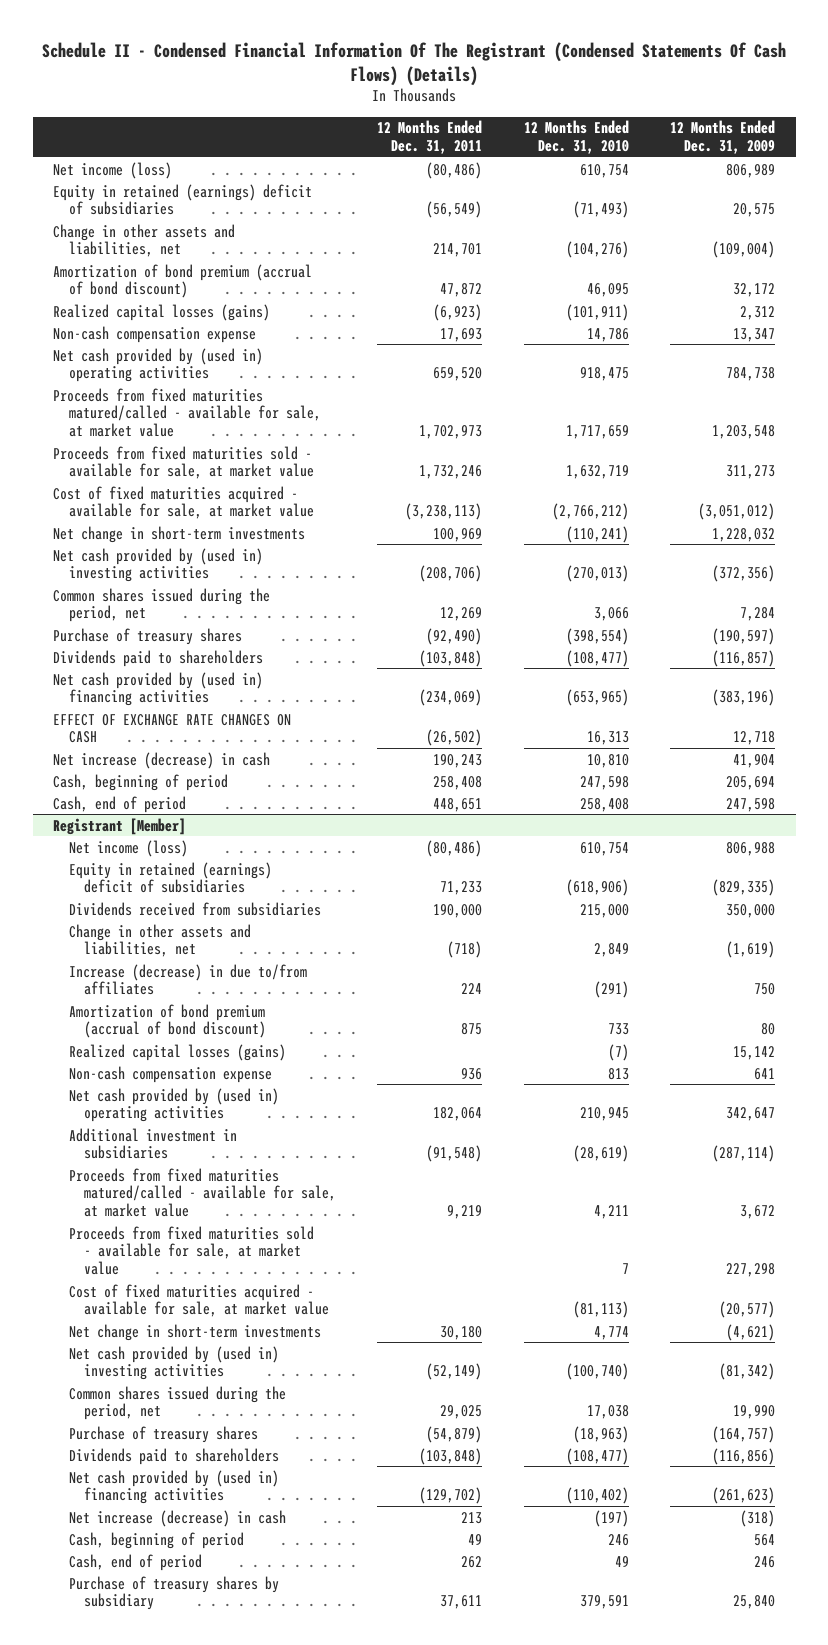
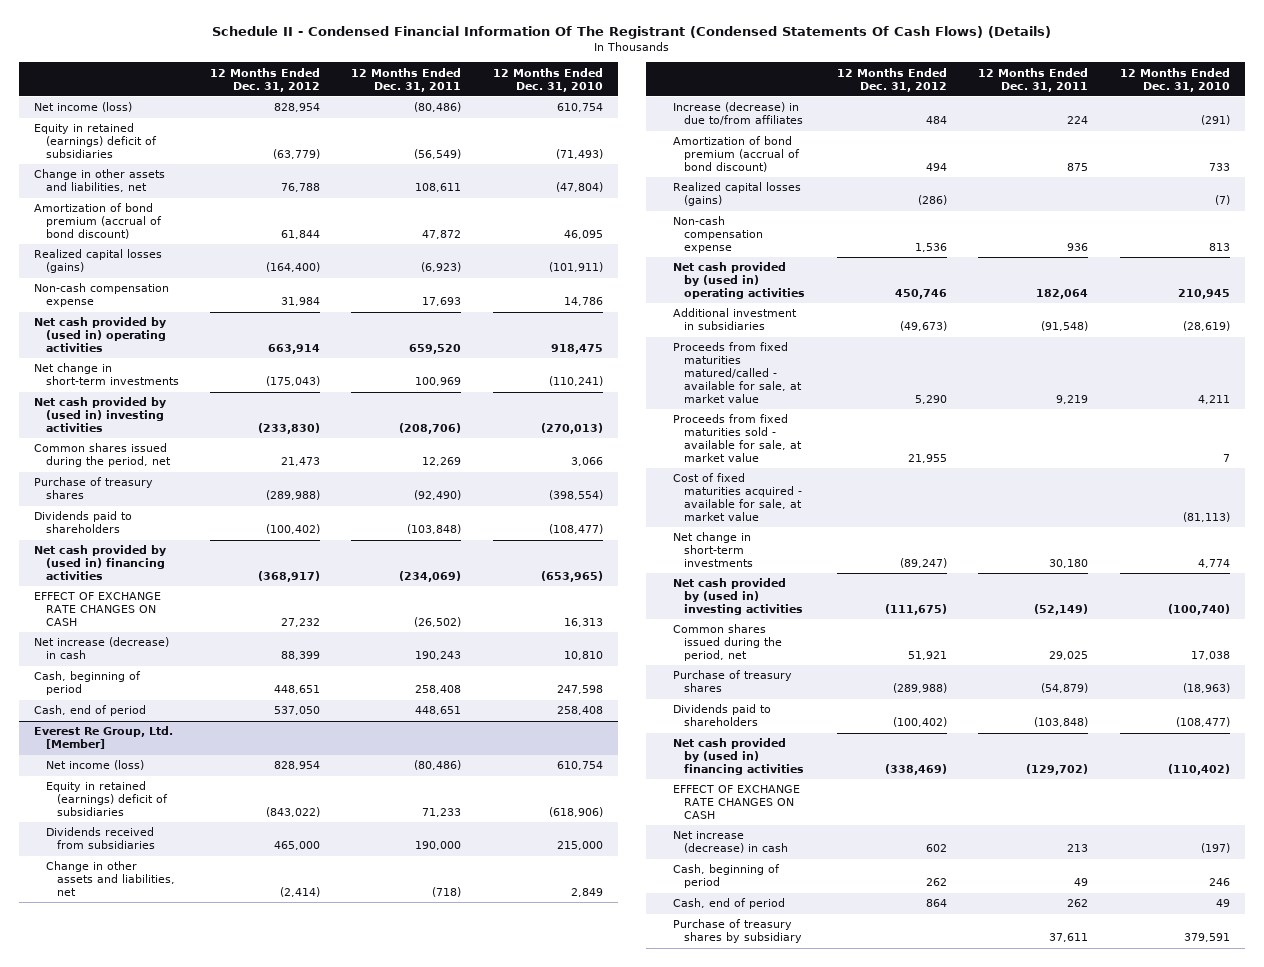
- | 12 Months Ended Dec. 31, 2011 | 12 Months Ended Dec. 31, 2010 | 12 Months Ended Dec. 31, 2009
+ | 12 Months Ended Dec. 31, 2012 | 12 Months Ended Dec. 31, 2011 | 12 Months Ended Dec. 31, 2010
- Change in other assets and liabilities, net | 214,701 | (104,276) | (109,004)
+ Change in other assets and liabilities, net | 76,788 | 108,611 | (47,804)
- Proceeds from fixed maturities matured/called - available for sale, at market value | 1,702,973 | 1,717,659 | 1,203,548
- Proceeds from fixed maturities sold - available for sale, at market value | 1,732,246 | 1,632,719 | 311,273
- Cost of fixed maturities acquired - available for sale, at market value | (3,238,113) | (2,766,212) | (3,051,012)
- Registrant [Member]
+ Everest Re Group, Ltd. [Member]
+ EFFECT OF EXCHANGE RATE CHANGES ON CASH

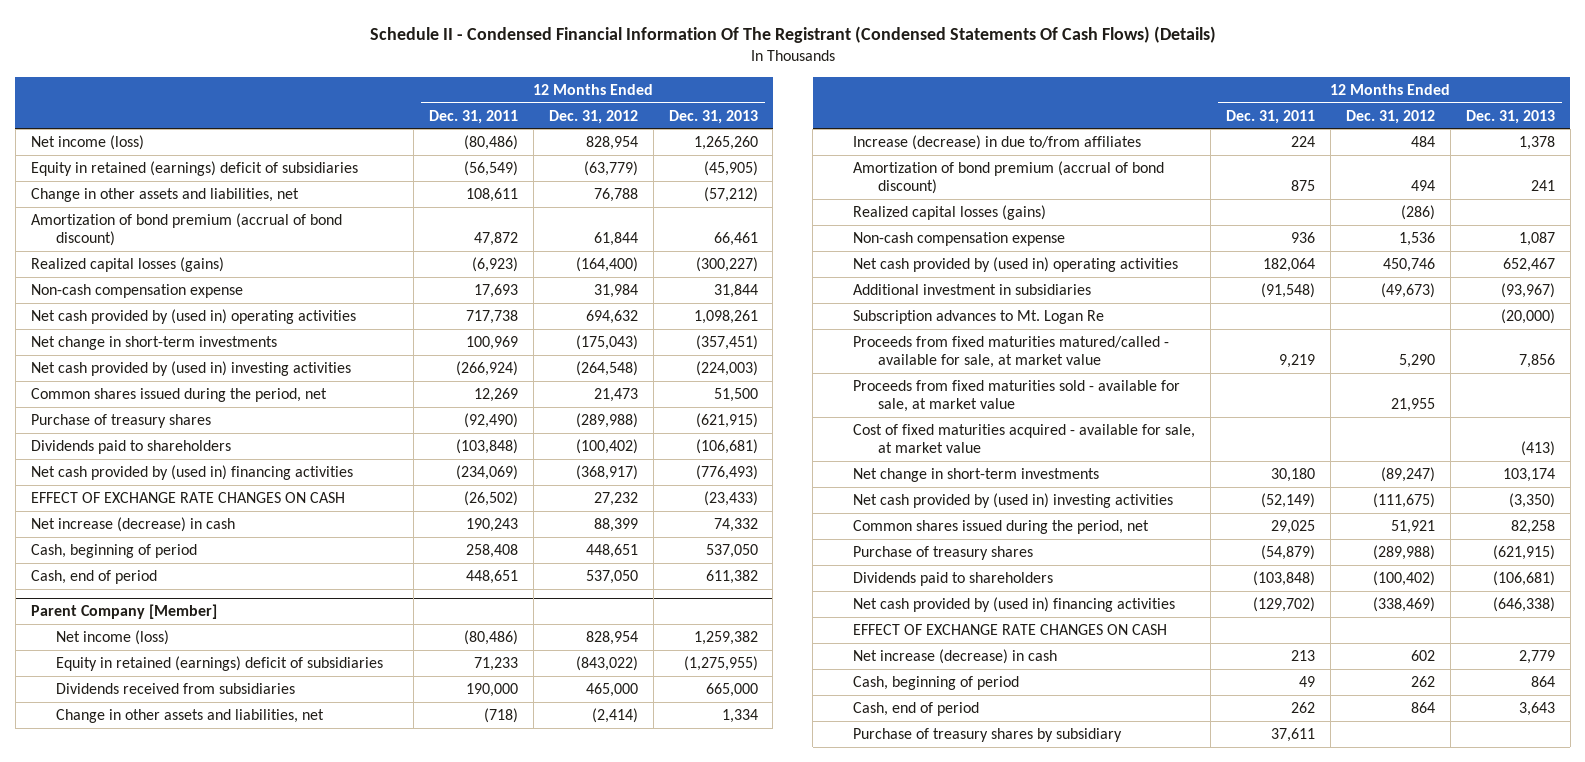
- | 12 Months Ended Dec. 31, 2012 | 12 Months Ended Dec. 31, 2011 | 12 Months Ended Dec. 31, 2010
+ | 12 Months Ended Dec. 31, 2011 | 12 Months Ended Dec. 31, 2012 | 12 Months Ended Dec. 31, 2013
- Net cash provided by (used in) operating activities | 663,914 | 659,520 | 918,475
+ Net cash provided by (used in) operating activities | 717,738 | 694,632 | 1,098,261
- Net cash provided by (used in) investing activities | (233,830) | (208,706) | (270,013)
+ Net cash provided by (used in) investing activities | (266,924) | (264,548) | (224,003)
- Everest Re Group, Ltd. [Member]
+ Parent Company [Member]
+ Subscription advances to Mt. Logan Re | | | (20,000)

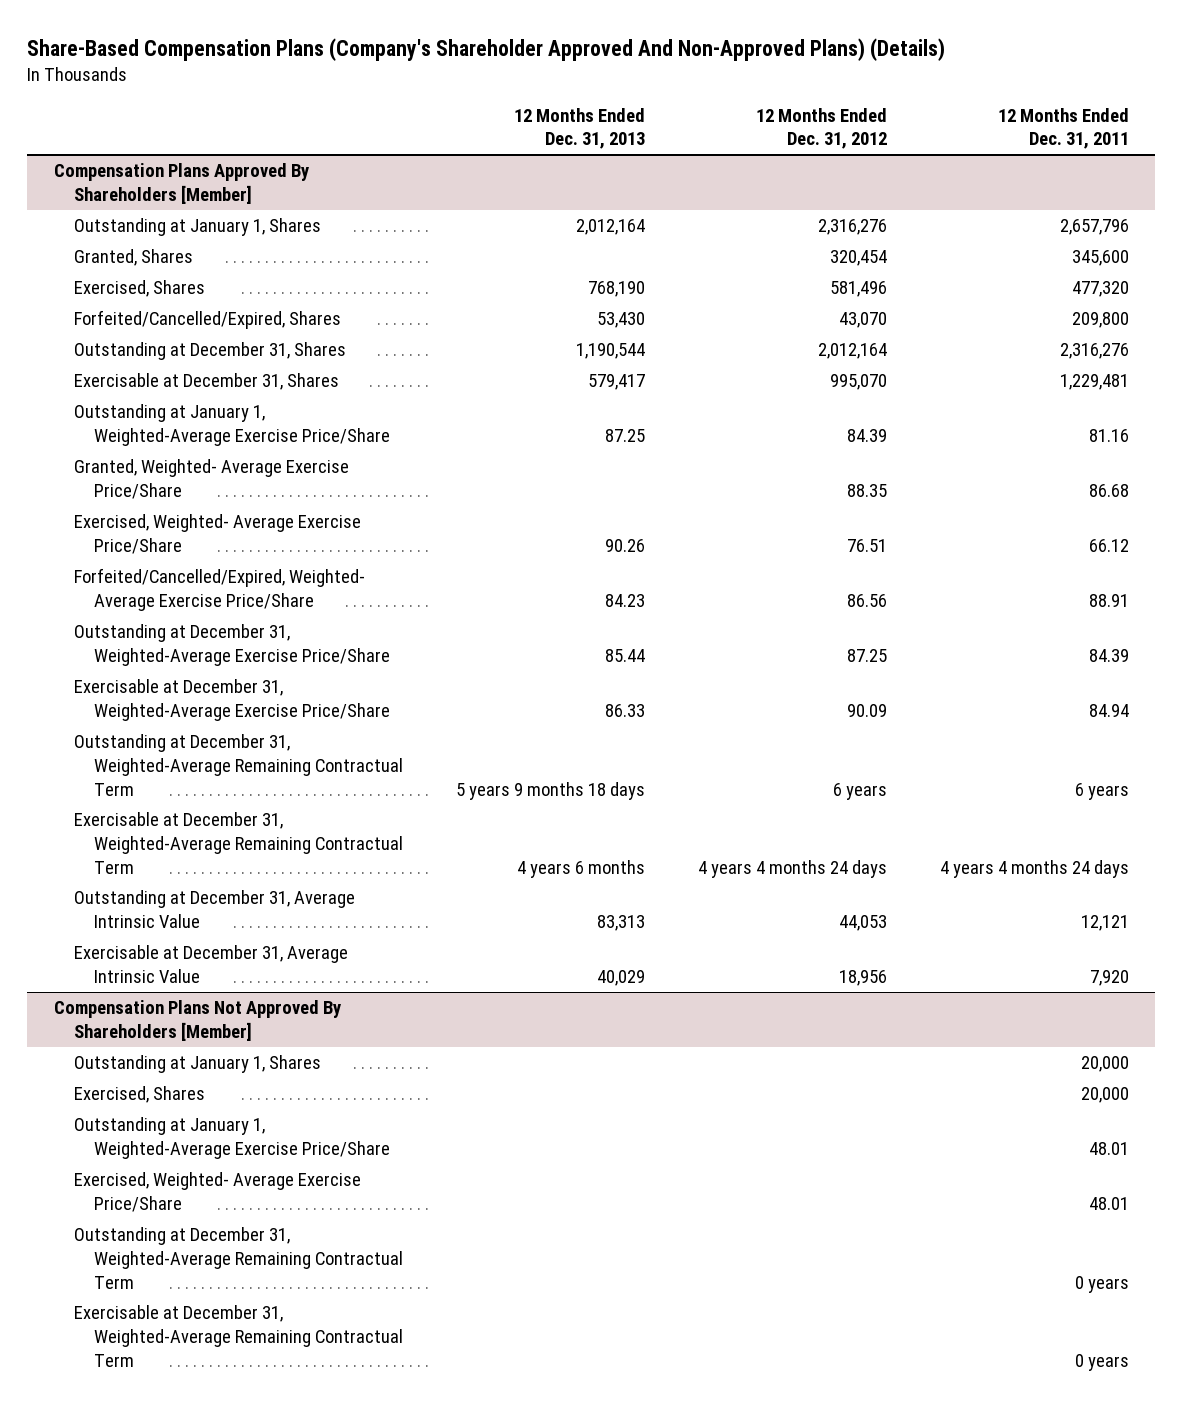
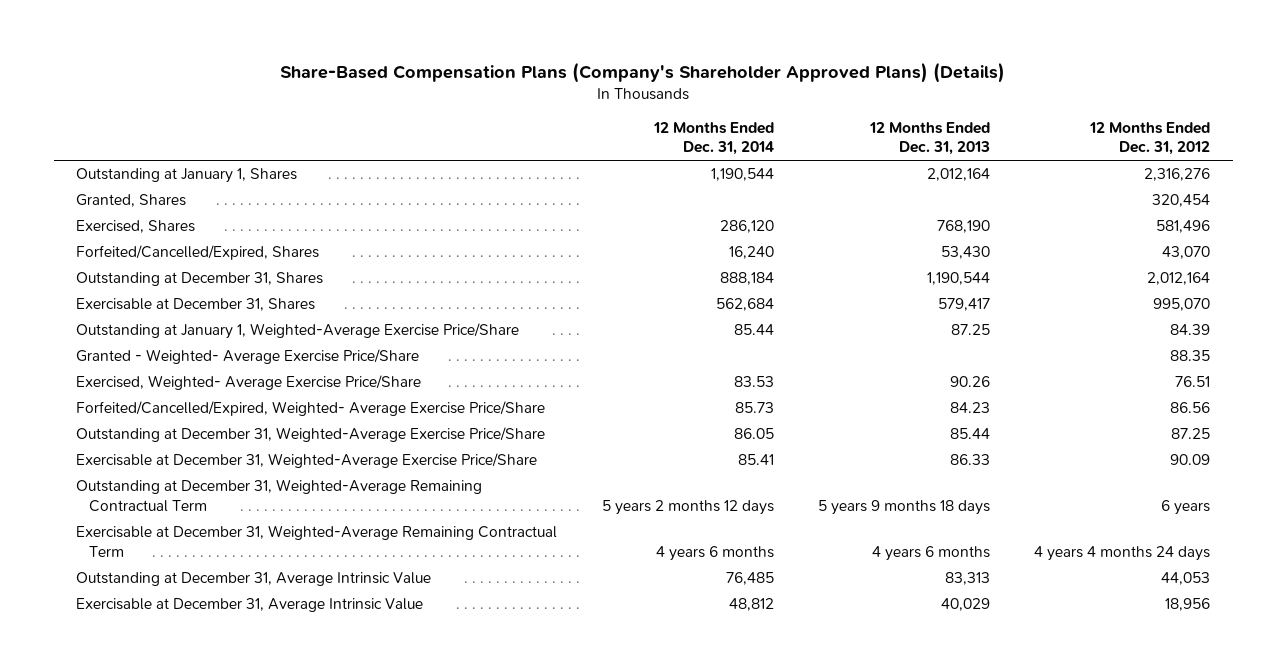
- Share-Based Compensation Plans (Company's Shareholder Approved And Non-Approved Plans) (Details)
+ Share-Based Compensation Plans (Company's Shareholder Approved Plans) (Details)
- | 12 Months Ended Dec. 31, 2013 | 12 Months Ended Dec. 31, 2012 | 12 Months Ended Dec. 31, 2011
+ | 12 Months Ended Dec. 31, 2014 | 12 Months Ended Dec. 31, 2013 | 12 Months Ended Dec. 31, 2012
- Compensation Plans Approved By Shareholders [Member]
- Granted, Weighted- Average Exercise Price/Share | | 88.35 | 86.68
+ Granted - Weighted- Average Exercise Price/Share | | | 88.35
- Compensation Plans Not Approved By Shareholders [Member]
- Outstanding at January 1, Shares | | | 20,000
- Exercised, Shares | | | 20,000
- Outstanding at January 1, Weighted-Average Exercise Price/Share | | | 48.01
- Exercised, Weighted- Average Exercise Price/Share | | | 48.01
- Outstanding at December 31, Weighted-Average Remaining Contractual Term | | | 0 years
- Exercisable at December 31, Weighted-Average Remaining Contractual Term | | | 0 years

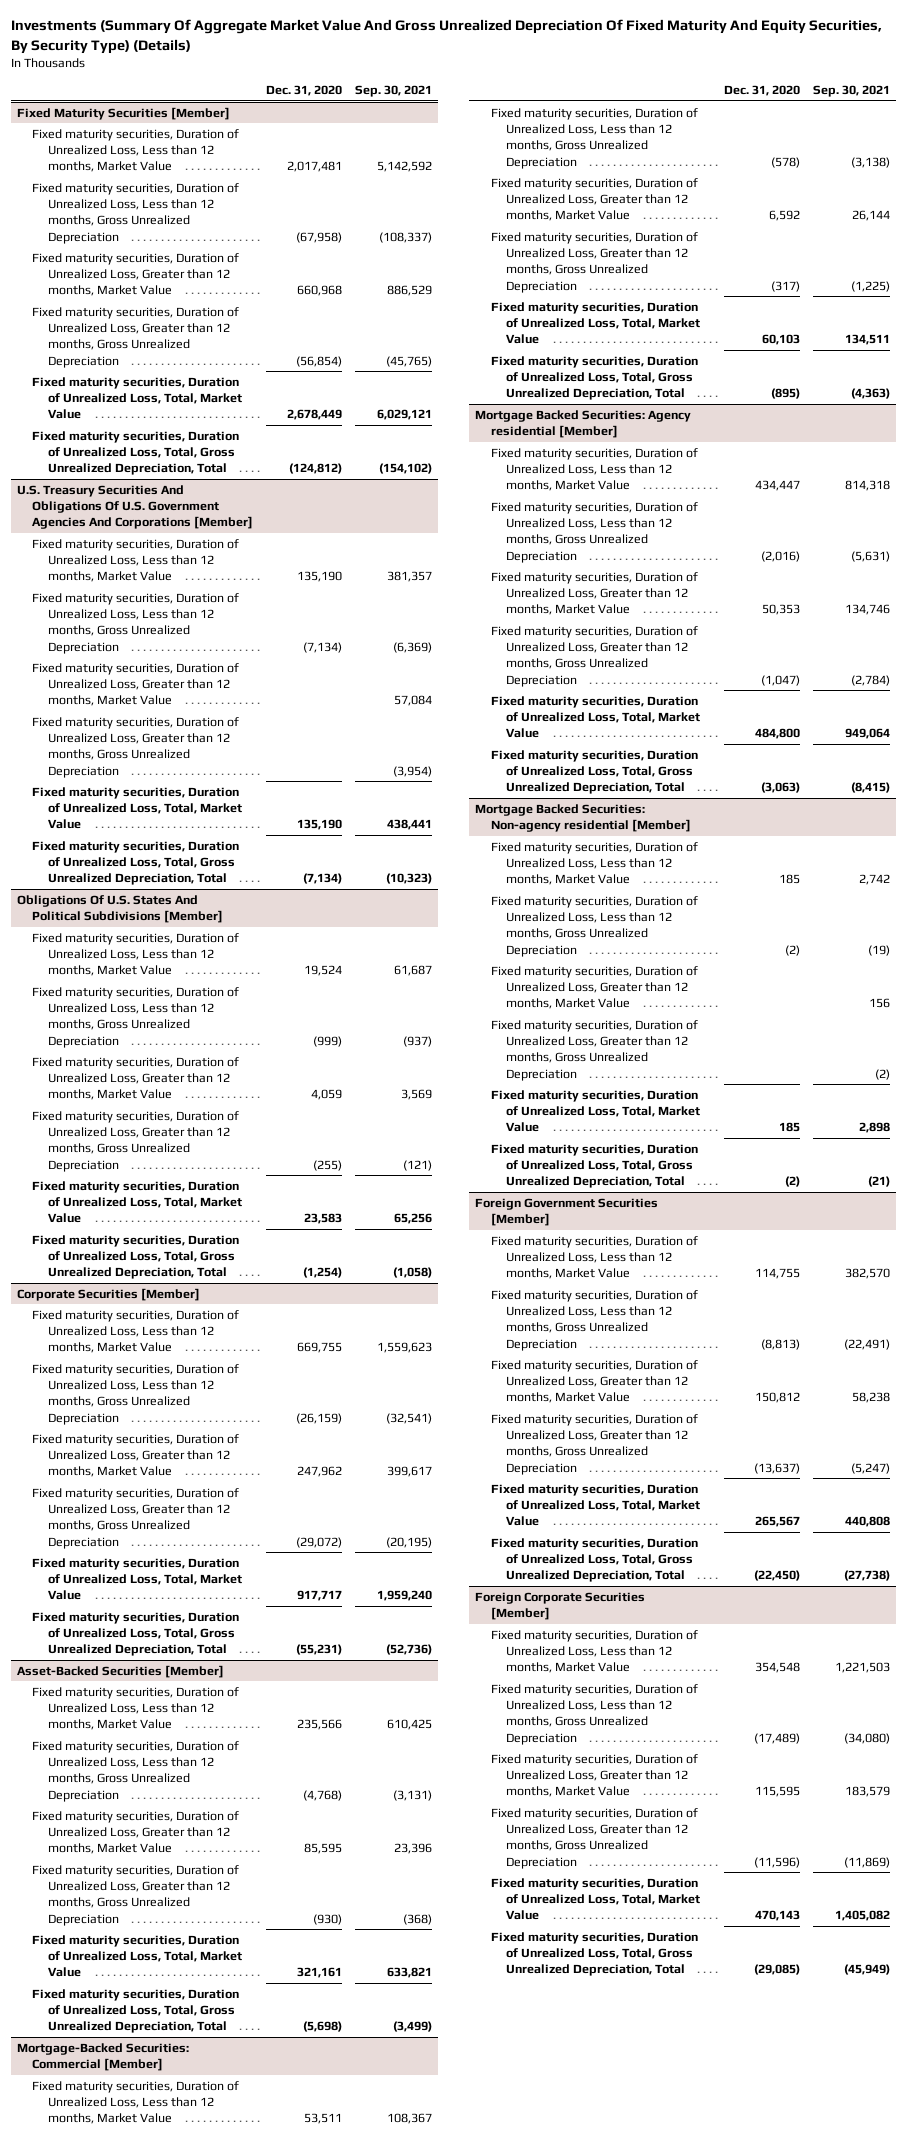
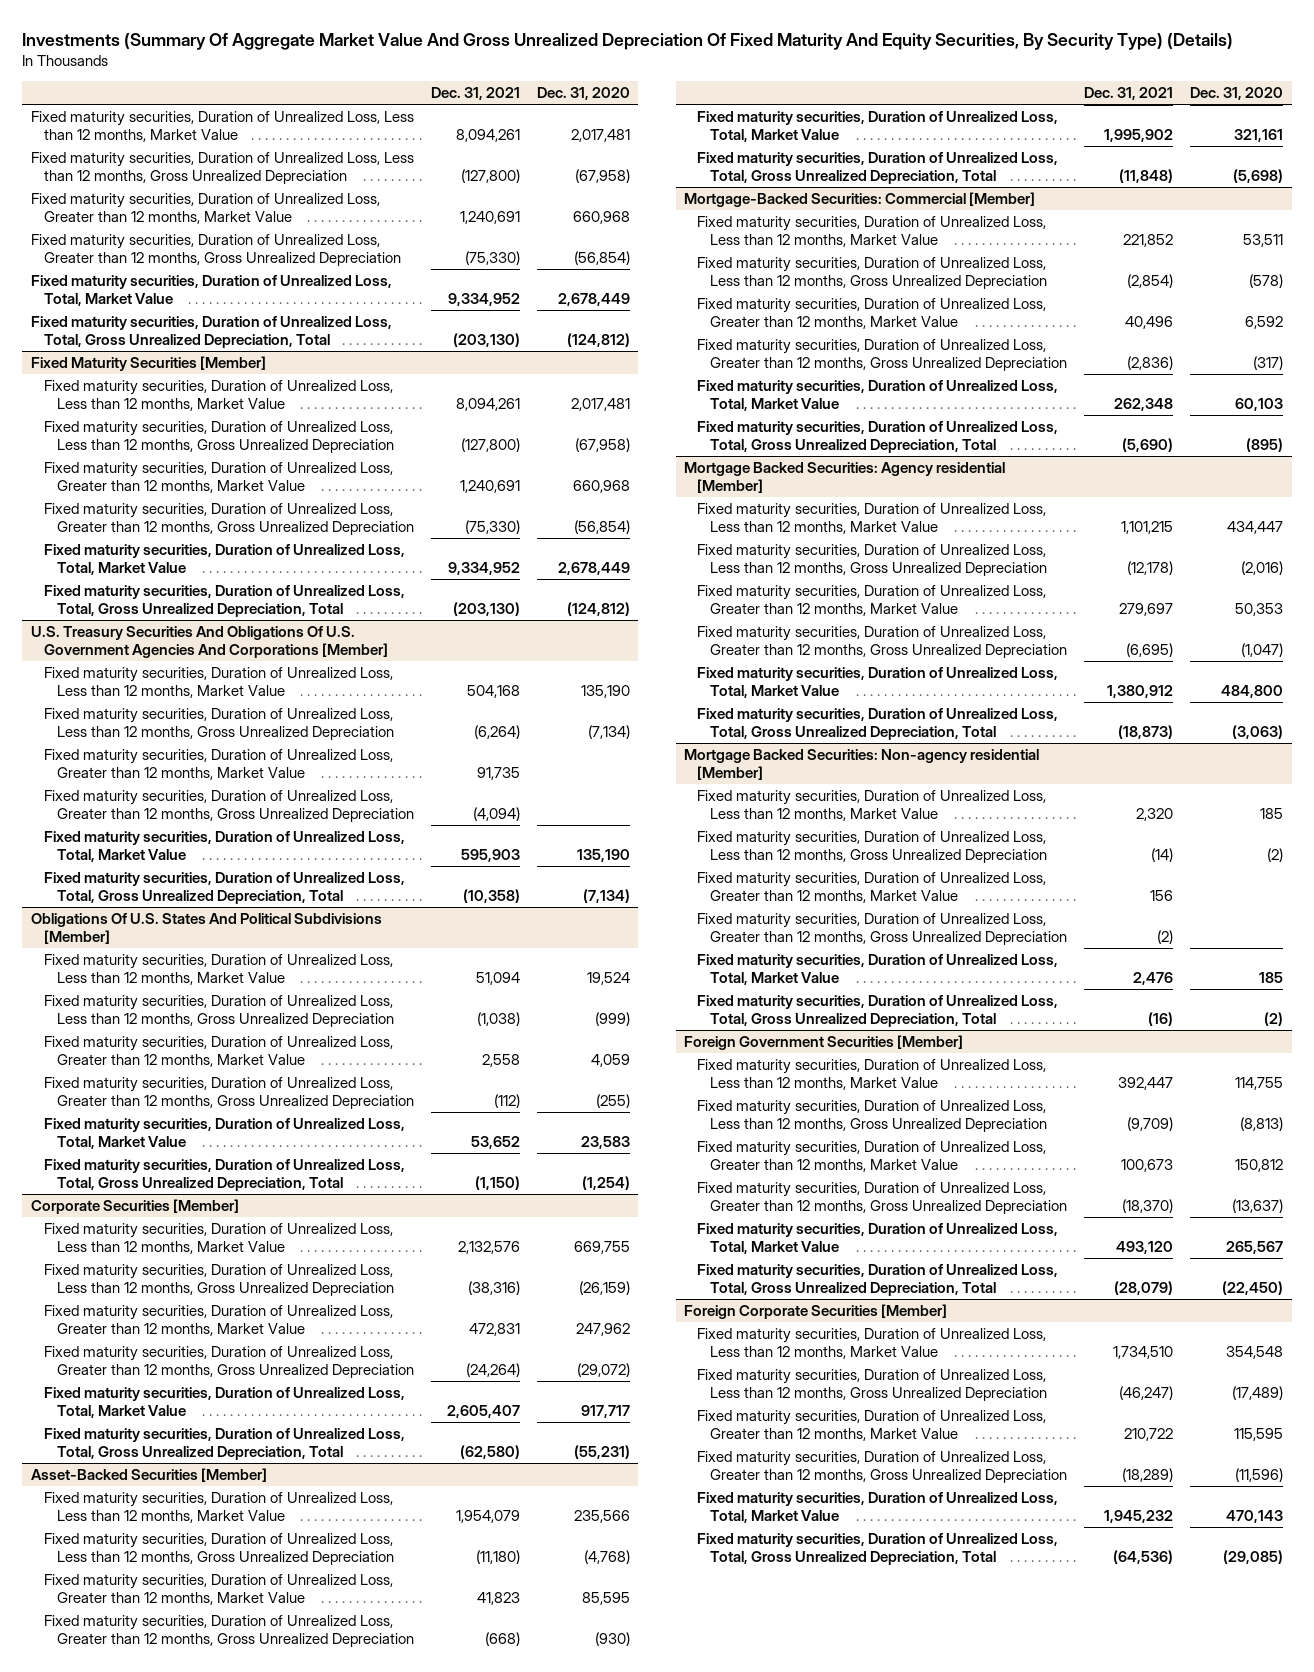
- | Dec. 31, 2020 | Sep. 30, 2021
+ | Dec. 31, 2021 | Dec. 31, 2020
+ Fixed maturity securities, Duration of Unrealized Loss, Less than 12 months, Market Value | 8,094,261 | 2,017,481
+ Fixed maturity securities, Duration of Unrealized Loss, Less than 12 months, Gross Unrealized Depreciation | (127,800) | (67,958)
+ Fixed maturity securities, Duration of Unrealized Loss, Greater than 12 months, Market Value | 1,240,691 | 660,968
+ Fixed maturity securities, Duration of Unrealized Loss, Greater than 12 months, Gross Unrealized Depreciation | (75,330) | (56,854)
+ Fixed maturity securities, Duration of Unrealized Loss, Total, Market Value | 9,334,952 | 2,678,449
+ Fixed maturity securities, Duration of Unrealized Loss, Total, Gross Unrealized Depreciation, Total | (203,130) | (124,812)

